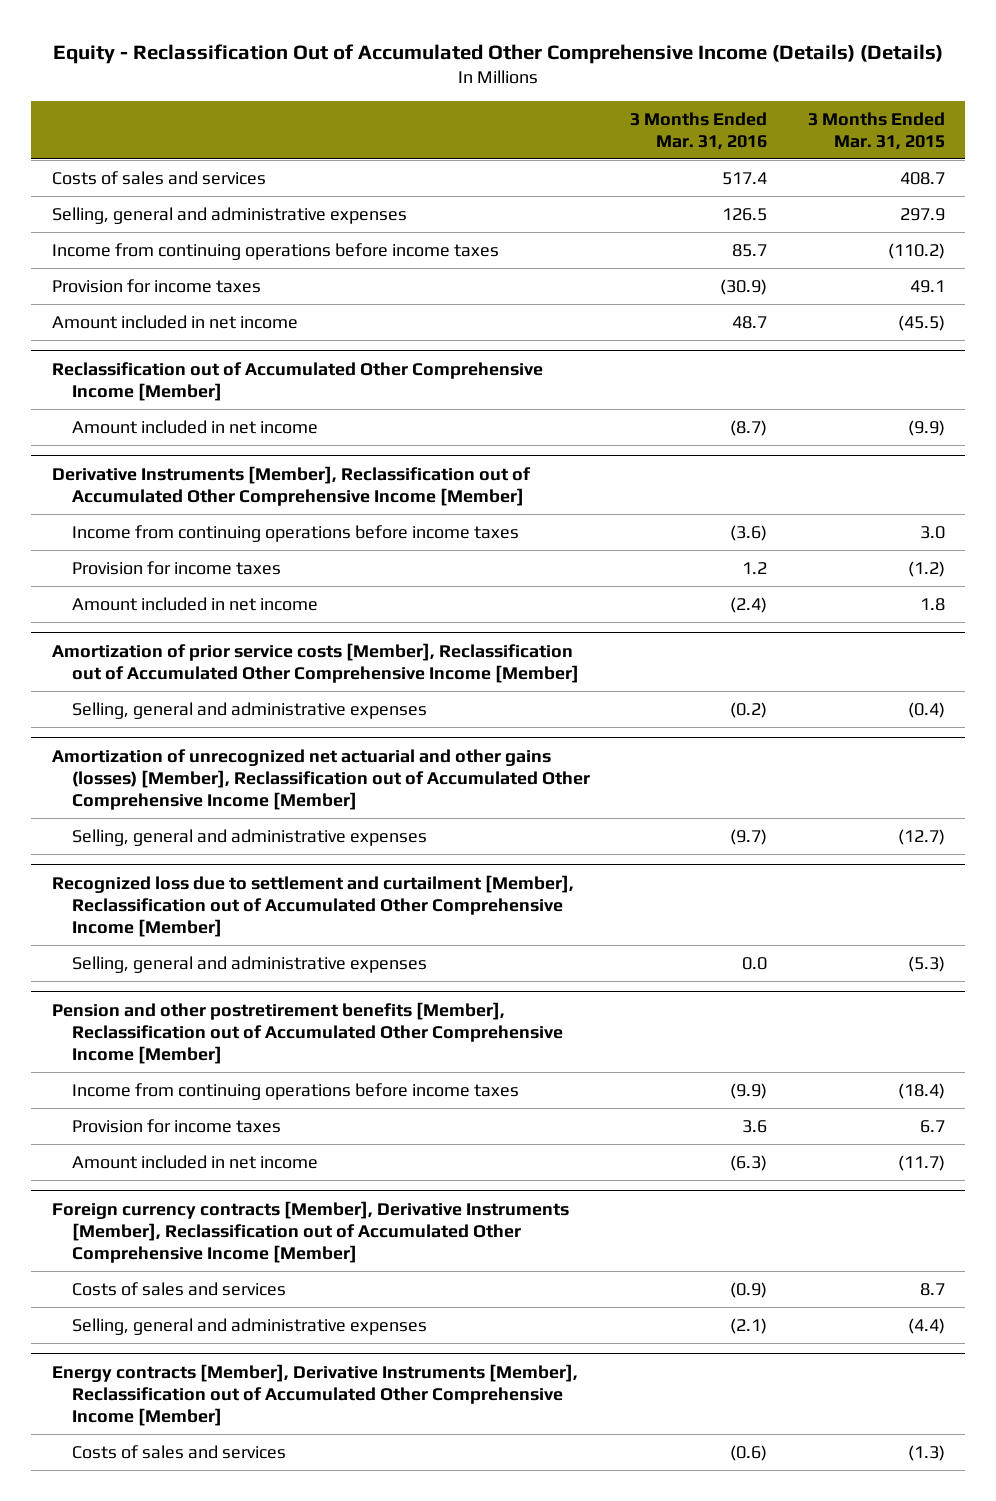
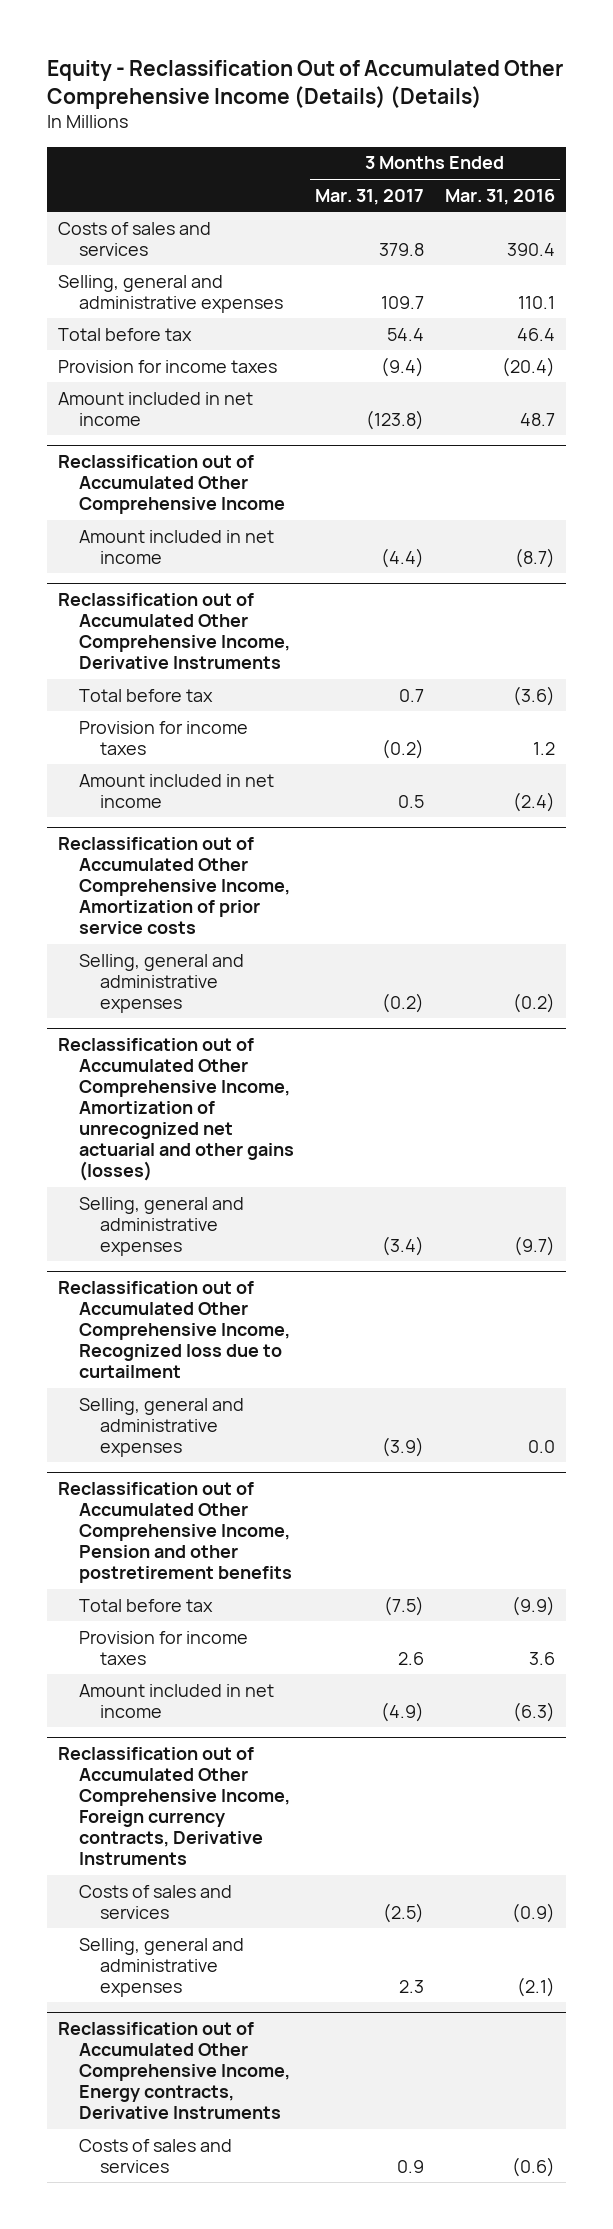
- | 3 Months Ended Mar. 31, 2016 | 3 Months Ended Mar. 31, 2015
+ | 3 Months Ended Mar. 31, 2017 | 3 Months Ended Mar. 31, 2016
- Costs of sales and services | 517.4 | 408.7
- Selling, general and administrative expenses | 126.5 | 297.9
- Income from continuing operations before income taxes | 85.7 | (110.2)
- Provision for income taxes | (30.9) | 49.1
+ Costs of sales and services | 379.8 | 390.4
+ Selling, general and administrative expenses | 109.7 | 110.1
+ Total before tax | 54.4 | 46.4
+ Provision for income taxes | (9.4) | (20.4)
- Reclassification out of Accumulated Other Comprehensive Income [Member]
+ Reclassification out of Accumulated Other Comprehensive Income
- Derivative Instruments [Member], Reclassification out of Accumulated Other Comprehensive Income [Member]
- Income from continuing operations before income taxes | (3.6) | 3.0
+ Reclassification out of Accumulated Other Comprehensive Income, Derivative Instruments
+ Total before tax | 0.7 | (3.6)
- Amortization of prior service costs [Member], Reclassification out of Accumulated Other Comprehensive Income [Member]
+ Reclassification out of Accumulated Other Comprehensive Income, Amortization of prior service costs
- Amortization of unrecognized net actuarial and other gains (losses) [Member], Reclassification out of Accumulated Other Comprehensive Income [Member]
+ Reclassification out of Accumulated Other Comprehensive Income, Amortization of unrecognized net actuarial and other gains (losses)
- Recognized loss due to settlement and curtailment [Member], Reclassification out of Accumulated Other Comprehensive Income [Member]
+ Reclassification out of Accumulated Other Comprehensive Income, Recognized loss due to curtailment
- Pension and other postretirement benefits [Member], Reclassification out of Accumulated Other Comprehensive Income [Member]
- Income from continuing operations before income taxes | (9.9) | (18.4)
+ Reclassification out of Accumulated Other Comprehensive Income, Pension and other postretirement benefits
+ Total before tax | (7.5) | (9.9)
- Foreign currency contracts [Member], Derivative Instruments [Member], Reclassification out of Accumulated Other Comprehensive Income [Member]
+ Reclassification out of Accumulated Other Comprehensive Income, Foreign currency contracts, Derivative Instruments
- Energy contracts [Member], Derivative Instruments [Member], Reclassification out of Accumulated Other Comprehensive Income [Member]
+ Reclassification out of Accumulated Other Comprehensive Income, Energy contracts, Derivative Instruments

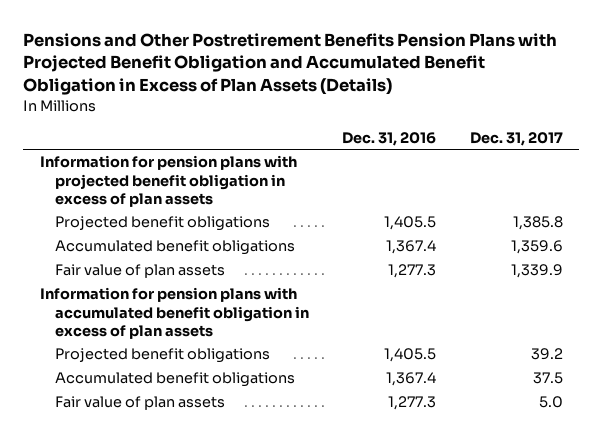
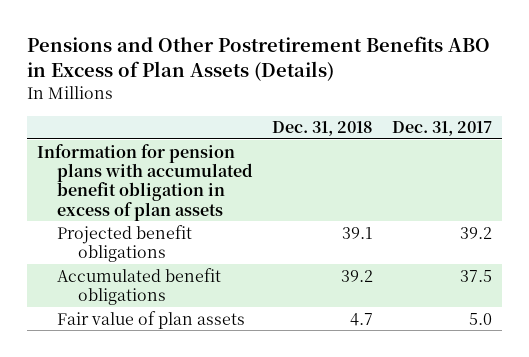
- Pensions and Other Postretirement Benefits Pension Plans with Projected Benefit Obligation and Accumulated Benefit Obligation in Excess of Plan Assets (Details)
+ Pensions and Other Postretirement Benefits ABO in Excess of Plan Assets (Details)
- | Dec. 31, 2016 | Dec. 31, 2017
+ | Dec. 31, 2018 | Dec. 31, 2017
- Information for pension plans with projected benefit obligation in excess of plan assets
- Projected benefit obligations | 1,405.5 | 1,385.8
- Accumulated benefit obligations | 1,367.4 | 1,359.6
- Fair value of plan assets | 1,277.3 | 1,339.9

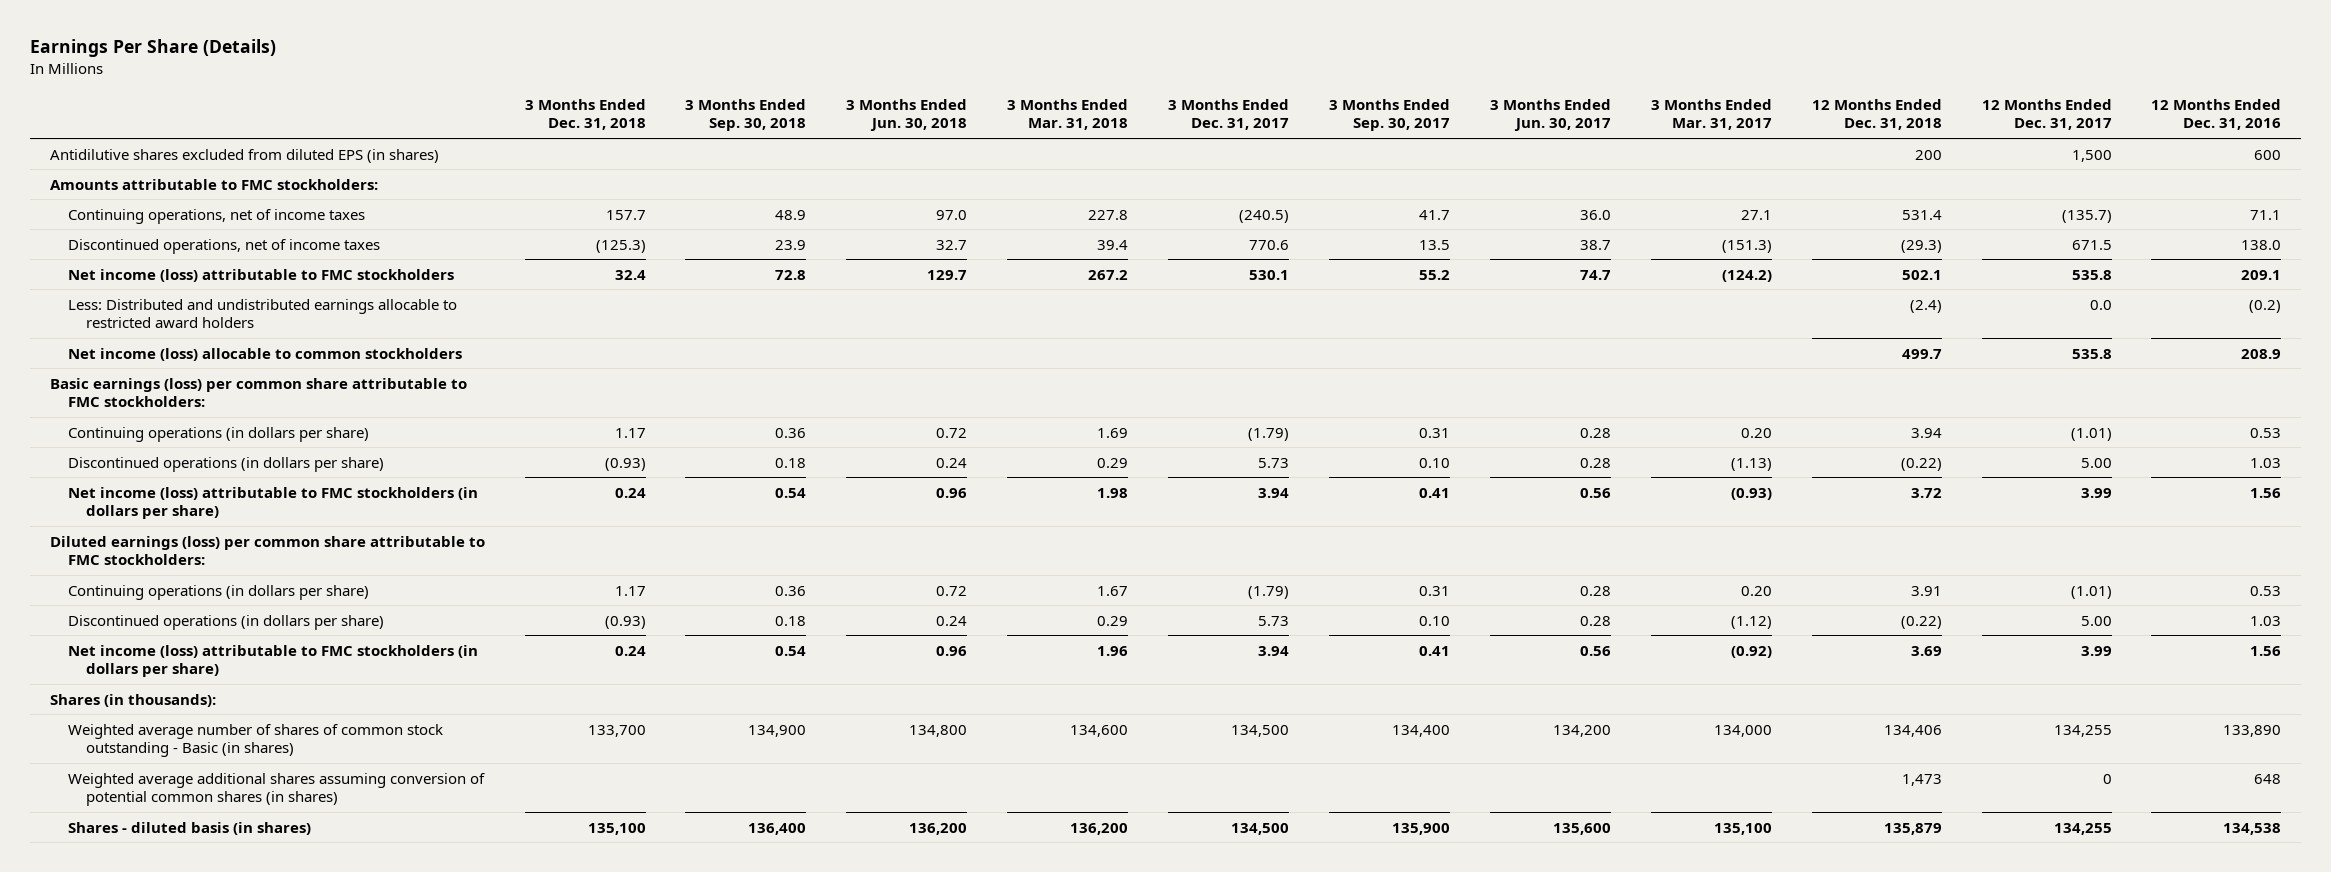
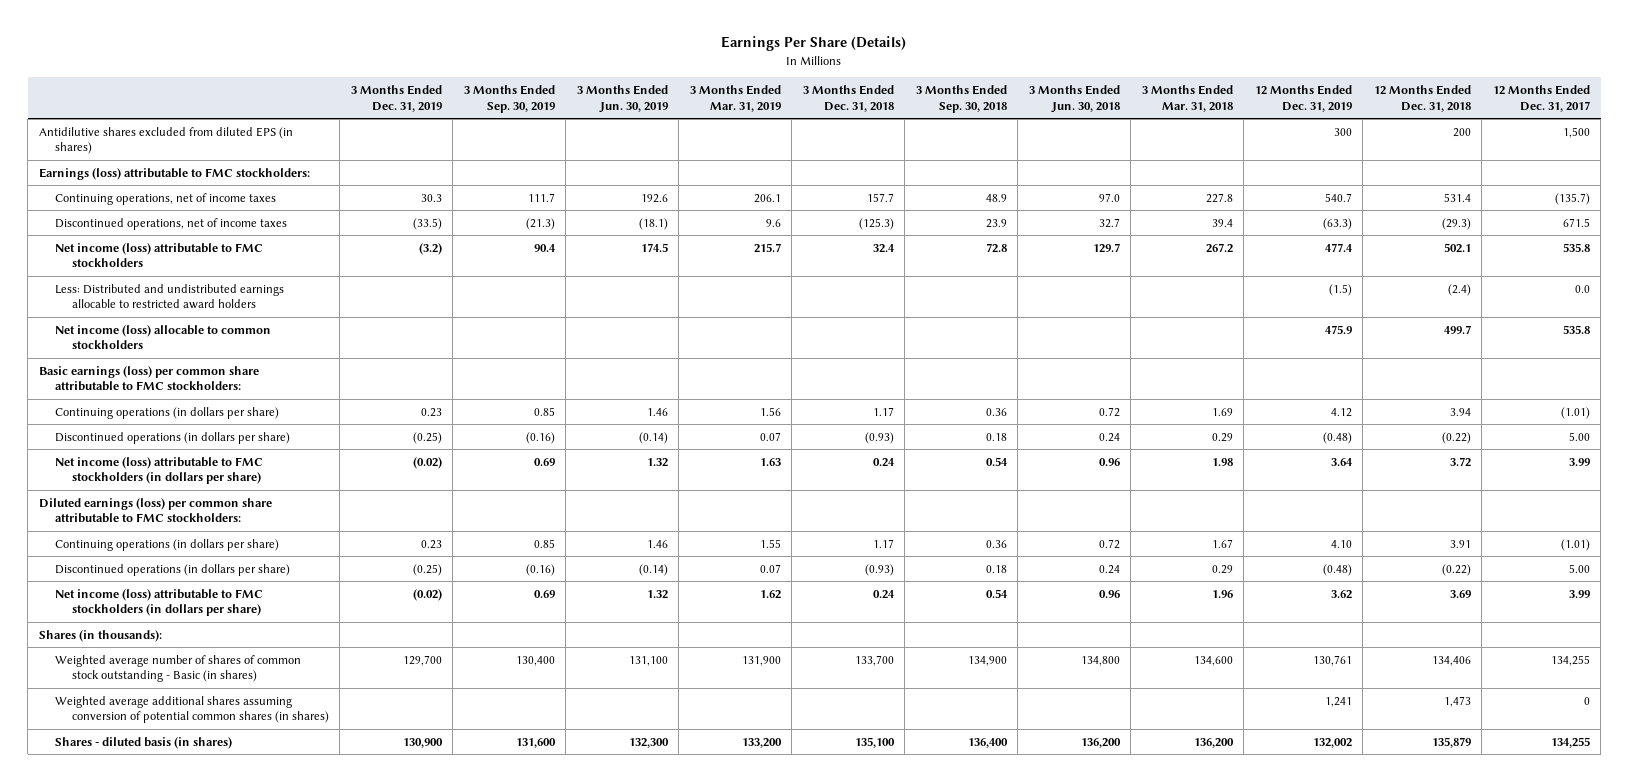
- | 3 Months Ended Dec. 31, 2018 | 3 Months Ended Sep. 30, 2018 | 3 Months Ended Jun. 30, 2018 | 3 Months Ended Mar. 31, 2018 | 3 Months Ended Dec. 31, 2017 | 3 Months Ended Sep. 30, 2017 | 3 Months Ended Jun. 30, 2017 | 3 Months Ended Mar. 31, 2017 | 12 Months Ended Dec. 31, 2018 | 12 Months Ended Dec. 31, 2017 | 12 Months Ended Dec. 31, 2016
+ | 3 Months Ended Dec. 31, 2019 | 3 Months Ended Sep. 30, 2019 | 3 Months Ended Jun. 30, 2019 | 3 Months Ended Mar. 31, 2019 | 3 Months Ended Dec. 31, 2018 | 3 Months Ended Sep. 30, 2018 | 3 Months Ended Jun. 30, 2018 | 3 Months Ended Mar. 31, 2018 | 12 Months Ended Dec. 31, 2019 | 12 Months Ended Dec. 31, 2018 | 12 Months Ended Dec. 31, 2017
- Amounts attributable to FMC stockholders:
+ Earnings (loss) attributable to FMC stockholders:

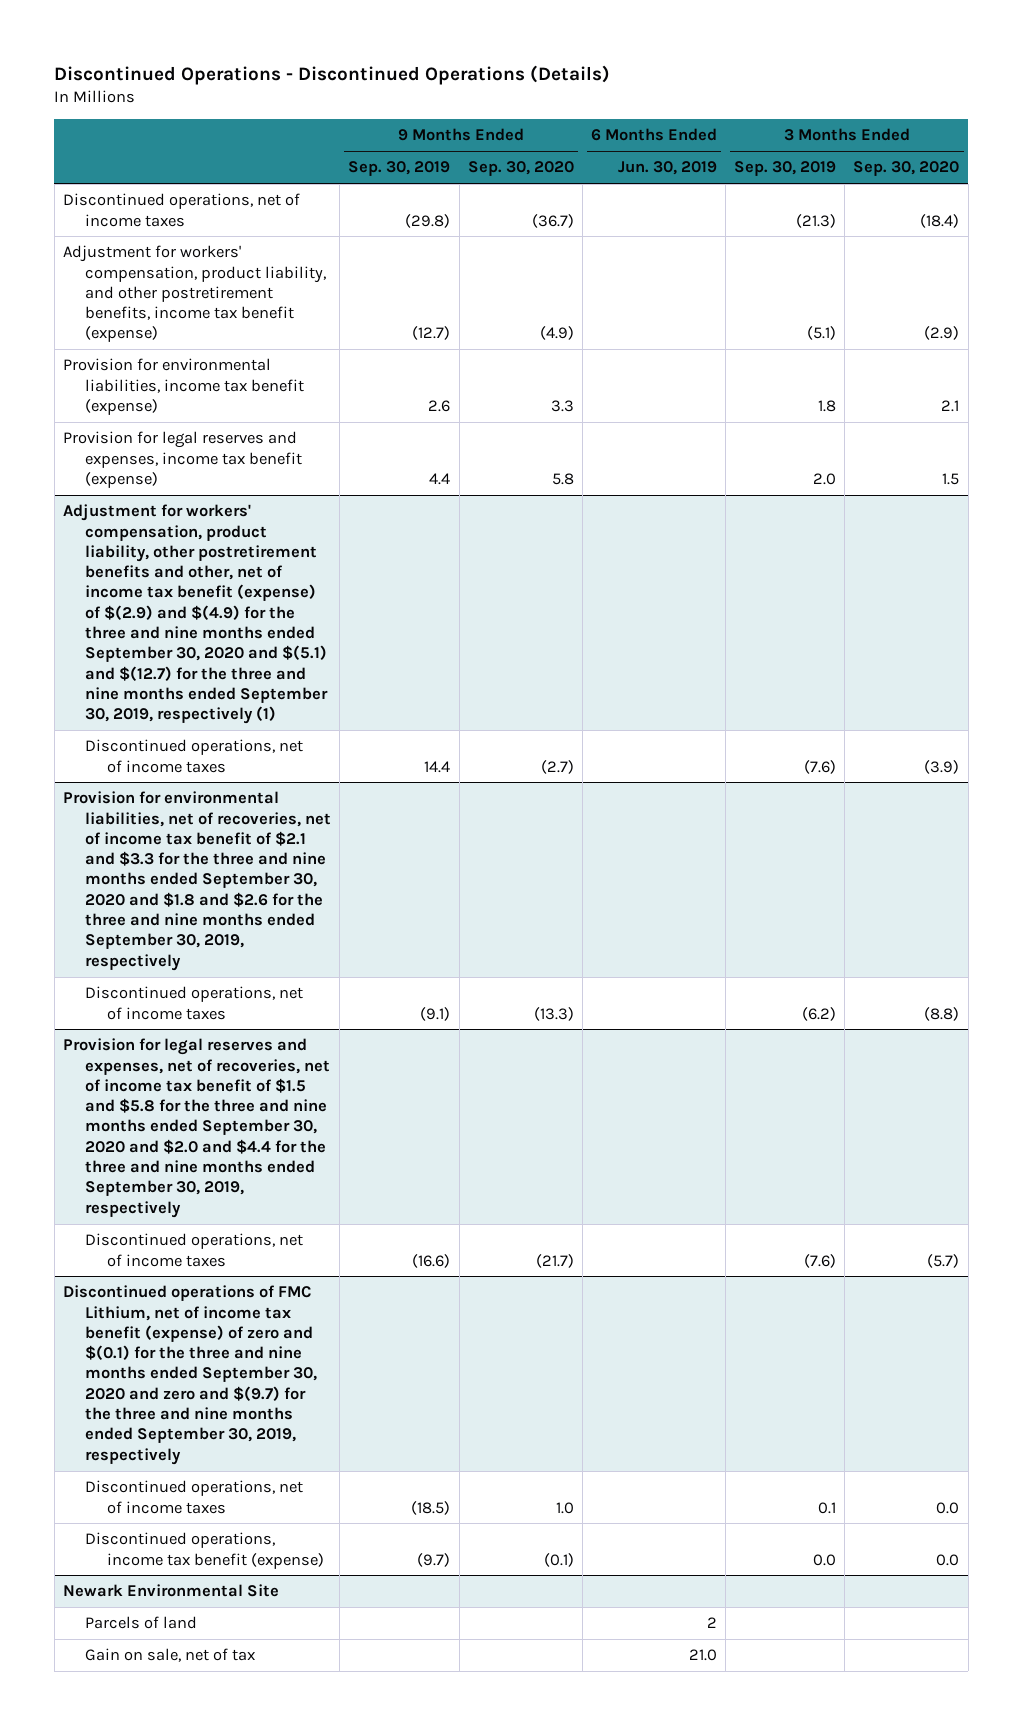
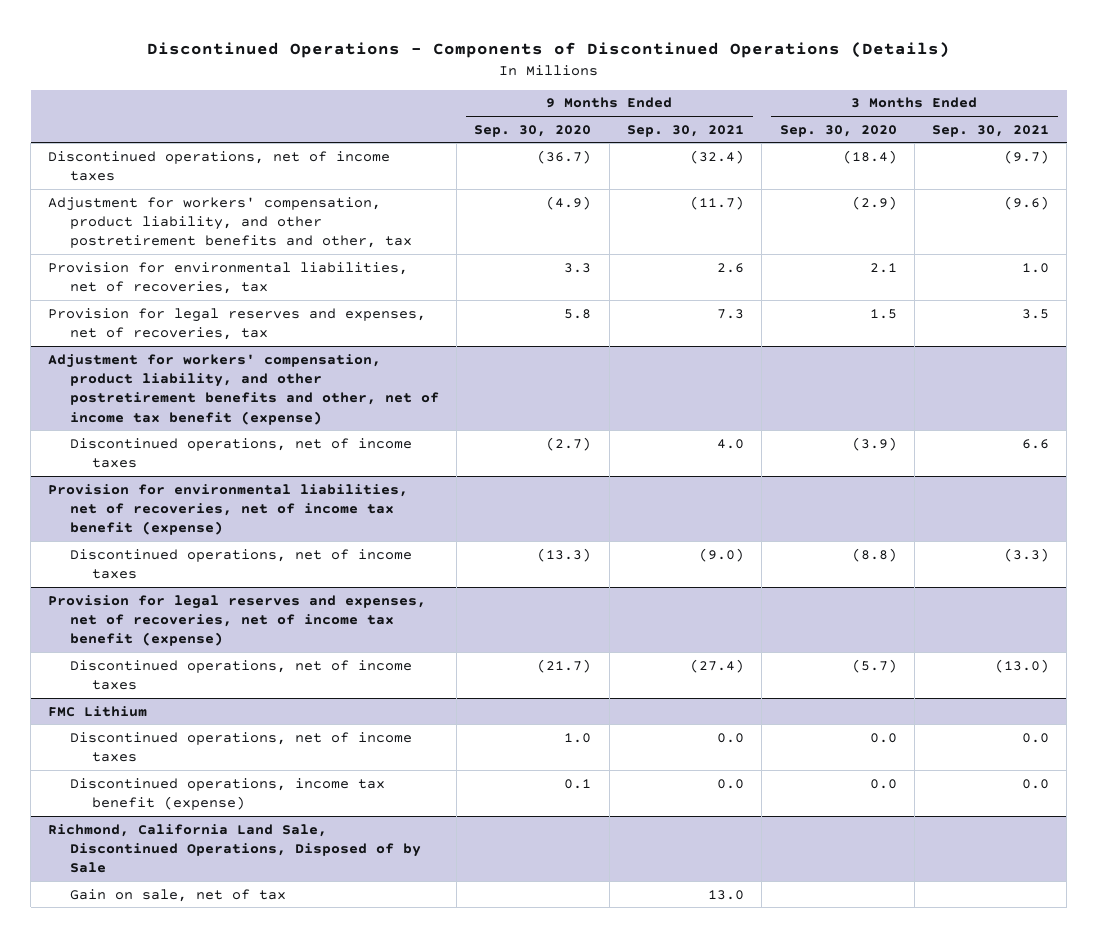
- Discontinued Operations - Discontinued Operations (Details)
+ Discontinued Operations - Components of Discontinued Operations (Details)
- | 9 Months Ended Sep. 30, 2019 | 9 Months Ended Sep. 30, 2020 | 6 Months Ended Jun. 30, 2019 | 3 Months Ended Sep. 30, 2019 | 3 Months Ended Sep. 30, 2020
+ | 9 Months Ended Sep. 30, 2020 | 9 Months Ended Sep. 30, 2021 | 3 Months Ended Sep. 30, 2020 | 3 Months Ended Sep. 30, 2021
- Adjustment for workers' compensation, product liability, and other postretirement benefits, income tax benefit (expense) | (12.7) | (4.9) | | (5.1) | (2.9)
- Provision for environmental liabilities, income tax benefit (expense) | 2.6 | 3.3 | | 1.8 | 2.1
- Provision for legal reserves and expenses, income tax benefit (expense) | 4.4 | 5.8 | | 2.0 | 1.5
- Adjustment for workers' compensation, product liability, other postretirement benefits and other, net of income tax benefit (expense) of $(2.9) and $(4.9) for the three and nine months ended September 30, 2020 and $(5.1) and $(12.7) for the three and nine months ended September 30, 2019, respectively (1)
+ Adjustment for workers' compensation, product liability, and other postretirement benefits and other, tax | (4.9) | (11.7) | (2.9) | (9.6)
+ Provision for environmental liabilities, net of recoveries, tax | 3.3 | 2.6 | 2.1 | 1.0
+ Provision for legal reserves and expenses, net of recoveries, tax | 5.8 | 7.3 | 1.5 | 3.5
+ Adjustment for workers' compensation, product liability, and other postretirement benefits and other, net of income tax benefit (expense)
- Provision for environmental liabilities, net of recoveries, net of income tax benefit of $2.1 and $3.3 for the three and nine months ended September 30, 2020 and $1.8 and $2.6 for the three and nine months ended September 30, 2019, respectively
+ Provision for environmental liabilities, net of recoveries, net of income tax benefit (expense)
- Provision for legal reserves and expenses, net of recoveries, net of income tax benefit of $1.5 and $5.8 for the three and nine months ended September 30, 2020 and $2.0 and $4.4 for the three and nine months ended September 30, 2019, respectively
+ Provision for legal reserves and expenses, net of recoveries, net of income tax benefit (expense)
- Discontinued operations of FMC Lithium, net of income tax benefit (expense) of zero and $(0.1) for the three and nine months ended September 30, 2020 and zero and $(9.7) for the three and nine months ended September 30, 2019, respectively
+ FMC Lithium
- Discontinued operations, income tax benefit (expense) | (9.7) | (0.1) | | 0.0 | 0.0
- Newark Environmental Site
- Parcels of land | | | 2 | |
+ Discontinued operations, income tax benefit (expense) | 0.1 | 0.0 | 0.0 | 0.0
+ Richmond, California Land Sale, Discontinued Operations, Disposed of by Sale

